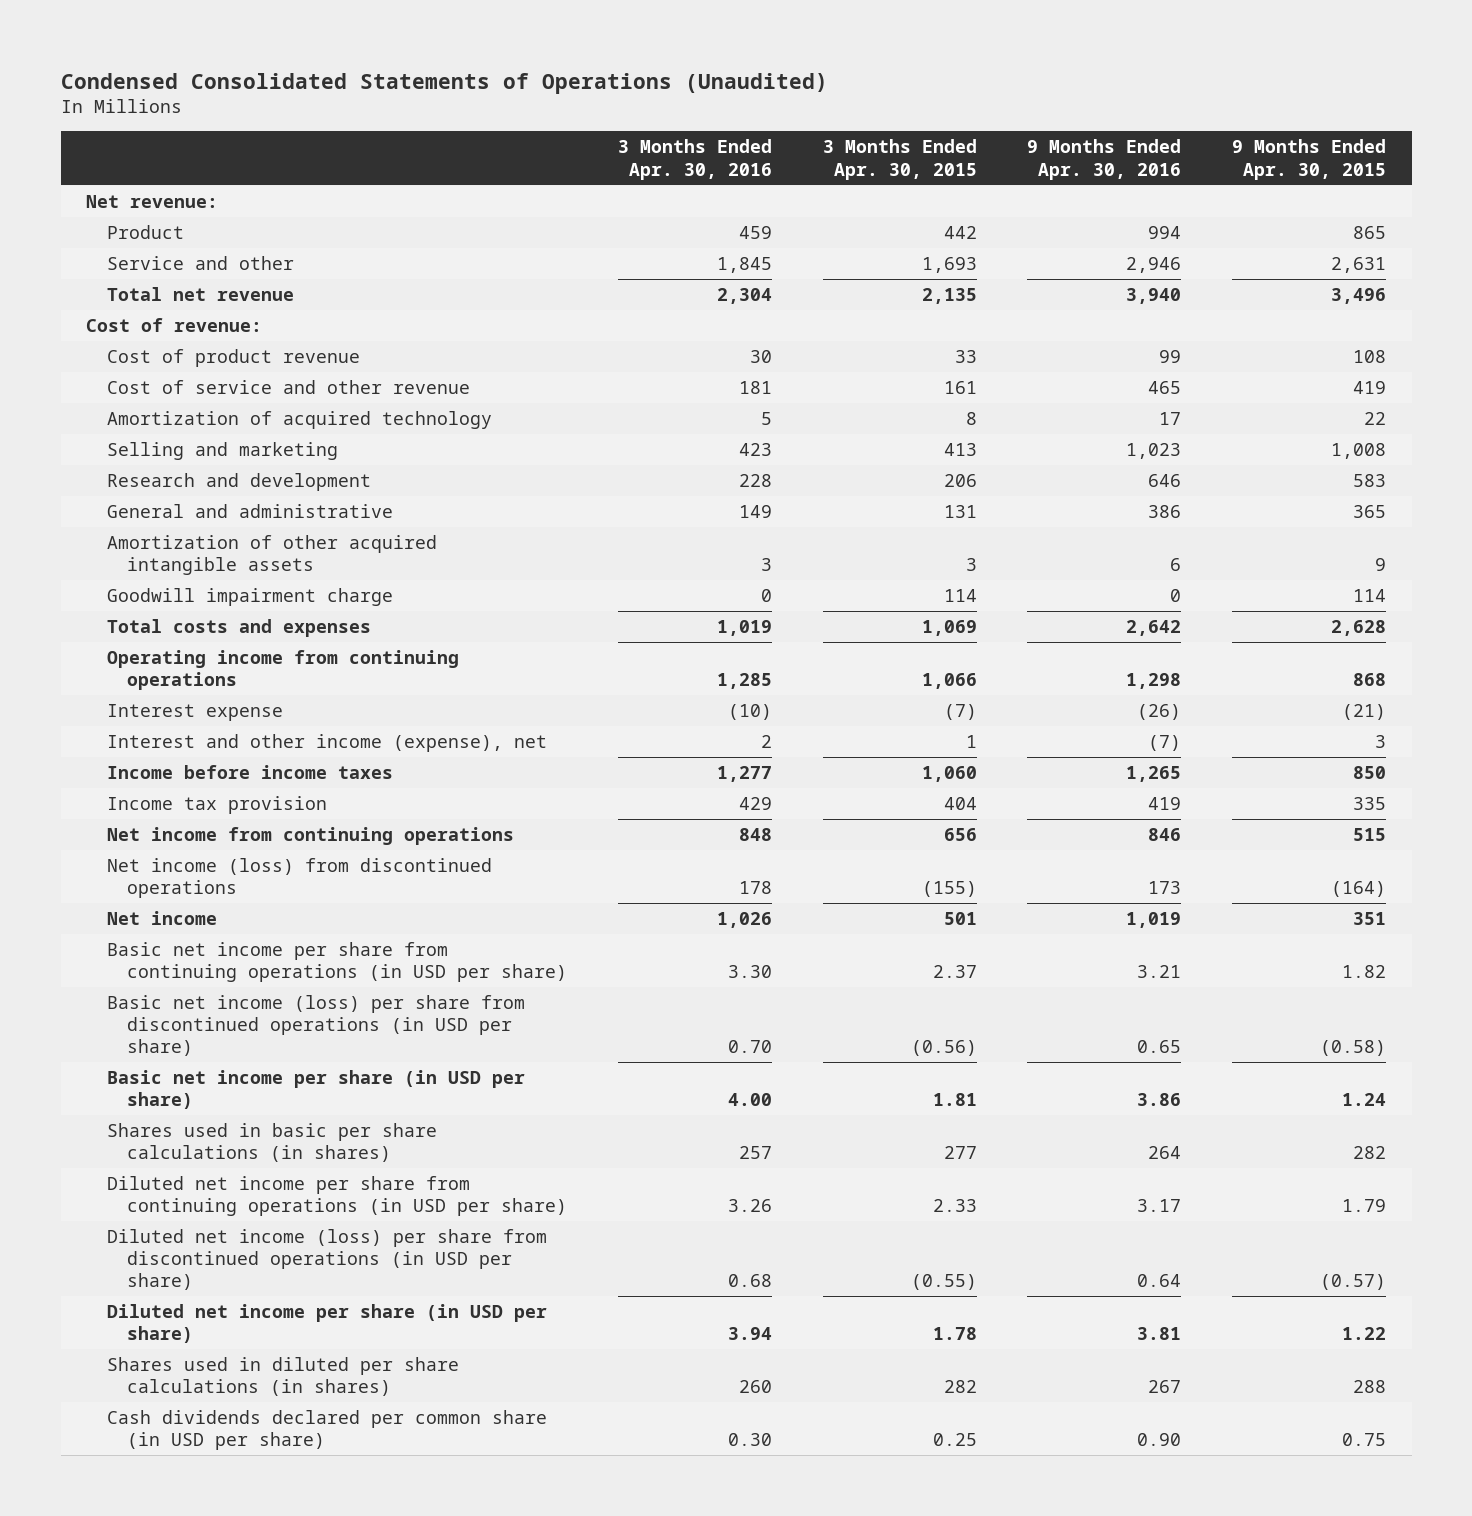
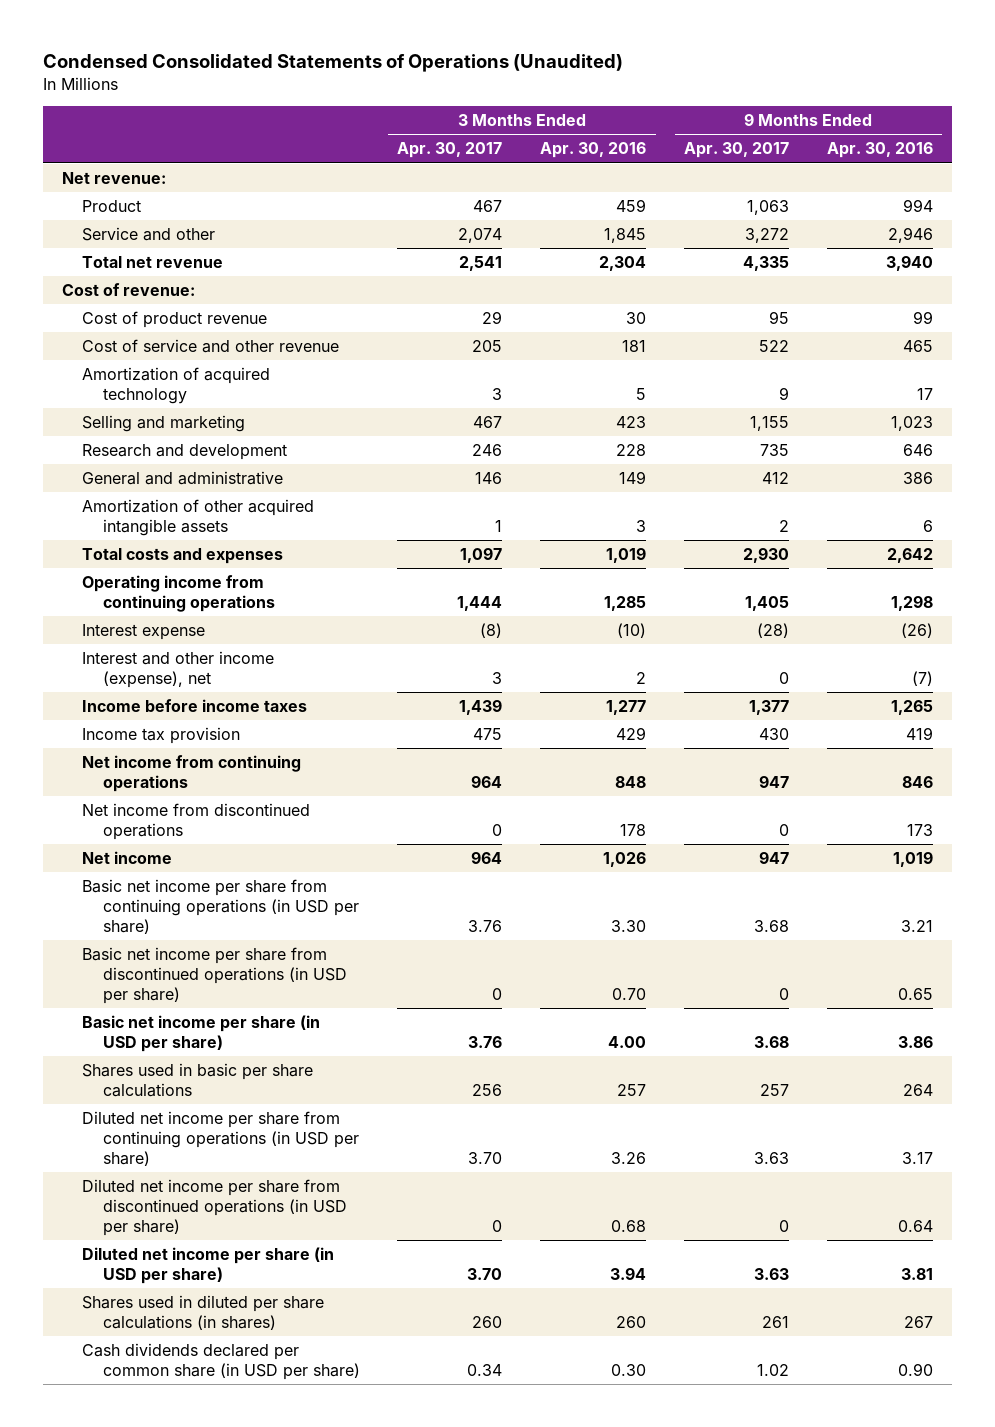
- | 3 Months Ended Apr. 30, 2016 | 3 Months Ended Apr. 30, 2015 | 9 Months Ended Apr. 30, 2016 | 9 Months Ended Apr. 30, 2015
+ | 3 Months Ended Apr. 30, 2017 | 3 Months Ended Apr. 30, 2016 | 9 Months Ended Apr. 30, 2017 | 9 Months Ended Apr. 30, 2016
- Goodwill impairment charge | 0 | 114 | 0 | 114
- Net income (loss) from discontinued operations | 178 | (155) | 173 | (164)
+ Net income from discontinued operations | 0 | 178 | 0 | 173
- Basic net income (loss) per share from discontinued operations (in USD per share) | 0.70 | (0.56) | 0.65 | (0.58)
+ Basic net income per share from discontinued operations (in USD per share) | 0 | 0.70 | 0 | 0.65
- Shares used in basic per share calculations (in shares) | 257 | 277 | 264 | 282
+ Shares used in basic per share calculations | 256 | 257 | 257 | 264
- Diluted net income (loss) per share from discontinued operations (in USD per share) | 0.68 | (0.55) | 0.64 | (0.57)
+ Diluted net income per share from discontinued operations (in USD per share) | 0 | 0.68 | 0 | 0.64

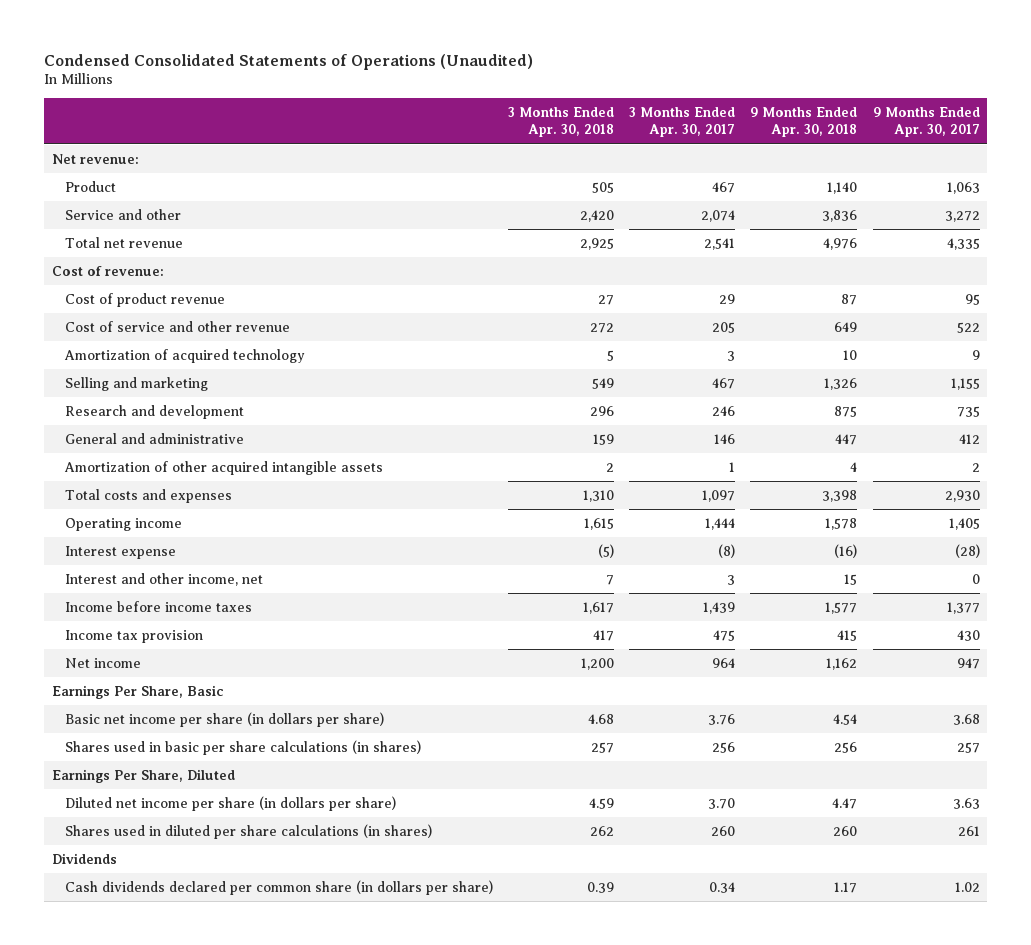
- | 3 Months Ended Apr. 30, 2017 | 3 Months Ended Apr. 30, 2016 | 9 Months Ended Apr. 30, 2017 | 9 Months Ended Apr. 30, 2016
+ | 3 Months Ended Apr. 30, 2018 | 3 Months Ended Apr. 30, 2017 | 9 Months Ended Apr. 30, 2018 | 9 Months Ended Apr. 30, 2017
- Operating income from continuing operations | 1,444 | 1,285 | 1,405 | 1,298
+ Operating income | 1,615 | 1,444 | 1,578 | 1,405
- Interest and other income (expense), net | 3 | 2 | 0 | (7)
+ Interest and other income, net | 7 | 3 | 15 | 0
- Net income from continuing operations | 964 | 848 | 947 | 846
- Net income from discontinued operations | 0 | 178 | 0 | 173
- Basic net income per share from continuing operations (in USD per share) | 3.76 | 3.30 | 3.68 | 3.21
- Basic net income per share from discontinued operations (in USD per share) | 0 | 0.70 | 0 | 0.65
- Basic net income per share (in USD per share) | 3.76 | 4.00 | 3.68 | 3.86
- Shares used in basic per share calculations | 256 | 257 | 257 | 264
- Diluted net income per share from continuing operations (in USD per share) | 3.70 | 3.26 | 3.63 | 3.17
- Diluted net income per share from discontinued operations (in USD per share) | 0 | 0.68 | 0 | 0.64
- Diluted net income per share (in USD per share) | 3.70 | 3.94 | 3.63 | 3.81
+ Earnings Per Share, Basic
+ Basic net income per share (in dollars per share) | 4.68 | 3.76 | 4.54 | 3.68
+ Shares used in basic per share calculations (in shares) | 257 | 256 | 256 | 257
+ Earnings Per Share, Diluted
+ Diluted net income per share (in dollars per share) | 4.59 | 3.70 | 4.47 | 3.63
- Cash dividends declared per common share (in USD per share) | 0.34 | 0.30 | 1.02 | 0.90
+ Dividends
+ Cash dividends declared per common share (in dollars per share) | 0.39 | 0.34 | 1.17 | 1.02

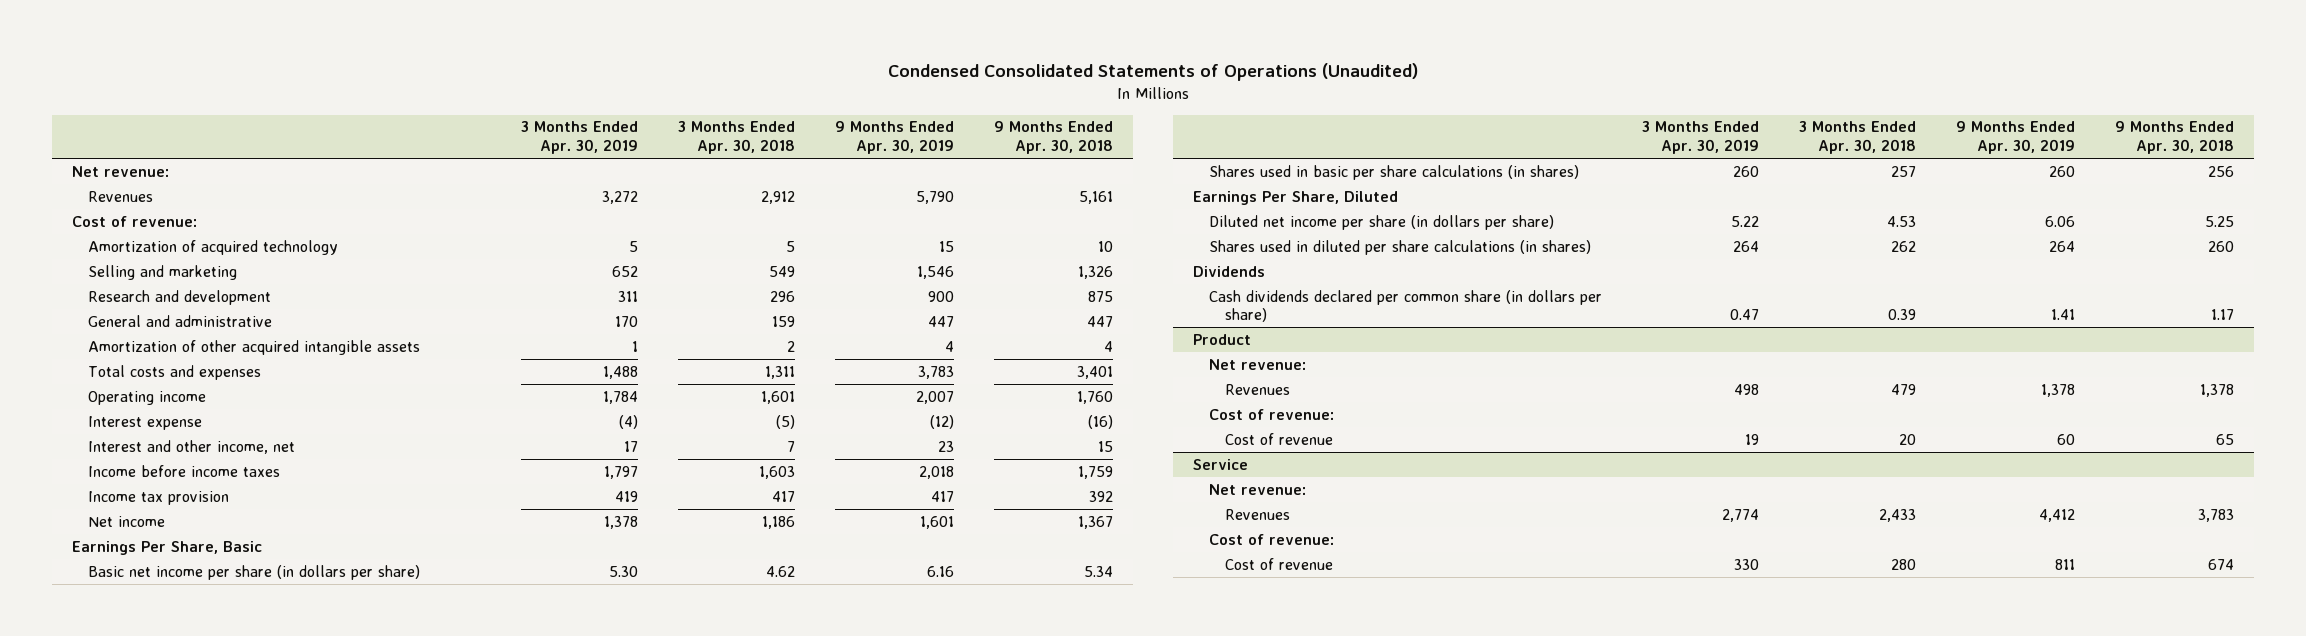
- | 3 Months Ended Apr. 30, 2018 | 3 Months Ended Apr. 30, 2017 | 9 Months Ended Apr. 30, 2018 | 9 Months Ended Apr. 30, 2017
+ | 3 Months Ended Apr. 30, 2019 | 3 Months Ended Apr. 30, 2018 | 9 Months Ended Apr. 30, 2019 | 9 Months Ended Apr. 30, 2018
- Product | 505 | 467 | 1,140 | 1,063
- Service and other | 2,420 | 2,074 | 3,836 | 3,272
- Total net revenue | 2,925 | 2,541 | 4,976 | 4,335
+ Revenues | 3,272 | 2,912 | 5,790 | 5,161
- Cost of product revenue | 27 | 29 | 87 | 95
- Cost of service and other revenue | 272 | 205 | 649 | 522
- Total costs and expenses | 1,310 | 1,097 | 3,398 | 2,930
- Operating income | 1,615 | 1,444 | 1,578 | 1,405
+ Total costs and expenses | 1,488 | 1,311 | 3,783 | 3,401
+ Operating income | 1,784 | 1,601 | 2,007 | 1,760
- Income before income taxes | 1,617 | 1,439 | 1,577 | 1,377
- Income tax provision | 417 | 475 | 415 | 430
- Net income | 1,200 | 964 | 1,162 | 947
+ Income before income taxes | 1,797 | 1,603 | 2,018 | 1,759
+ Income tax provision | 419 | 417 | 417 | 392
+ Net income | 1,378 | 1,186 | 1,601 | 1,367
- Basic net income per share (in dollars per share) | 4.68 | 3.76 | 4.54 | 3.68
+ Basic net income per share (in dollars per share) | 5.30 | 4.62 | 6.16 | 5.34
- Diluted net income per share (in dollars per share) | 4.59 | 3.70 | 4.47 | 3.63
+ Diluted net income per share (in dollars per share) | 5.22 | 4.53 | 6.06 | 5.25
+ Product
+ Net revenue:
+ Revenues | 498 | 479 | 1,378 | 1,378
+ Cost of revenue:
+ Cost of revenue | 19 | 20 | 60 | 65
+ Service
+ Net revenue:
+ Revenues | 2,774 | 2,433 | 4,412 | 3,783
+ Cost of revenue:
+ Cost of revenue | 330 | 280 | 811 | 674

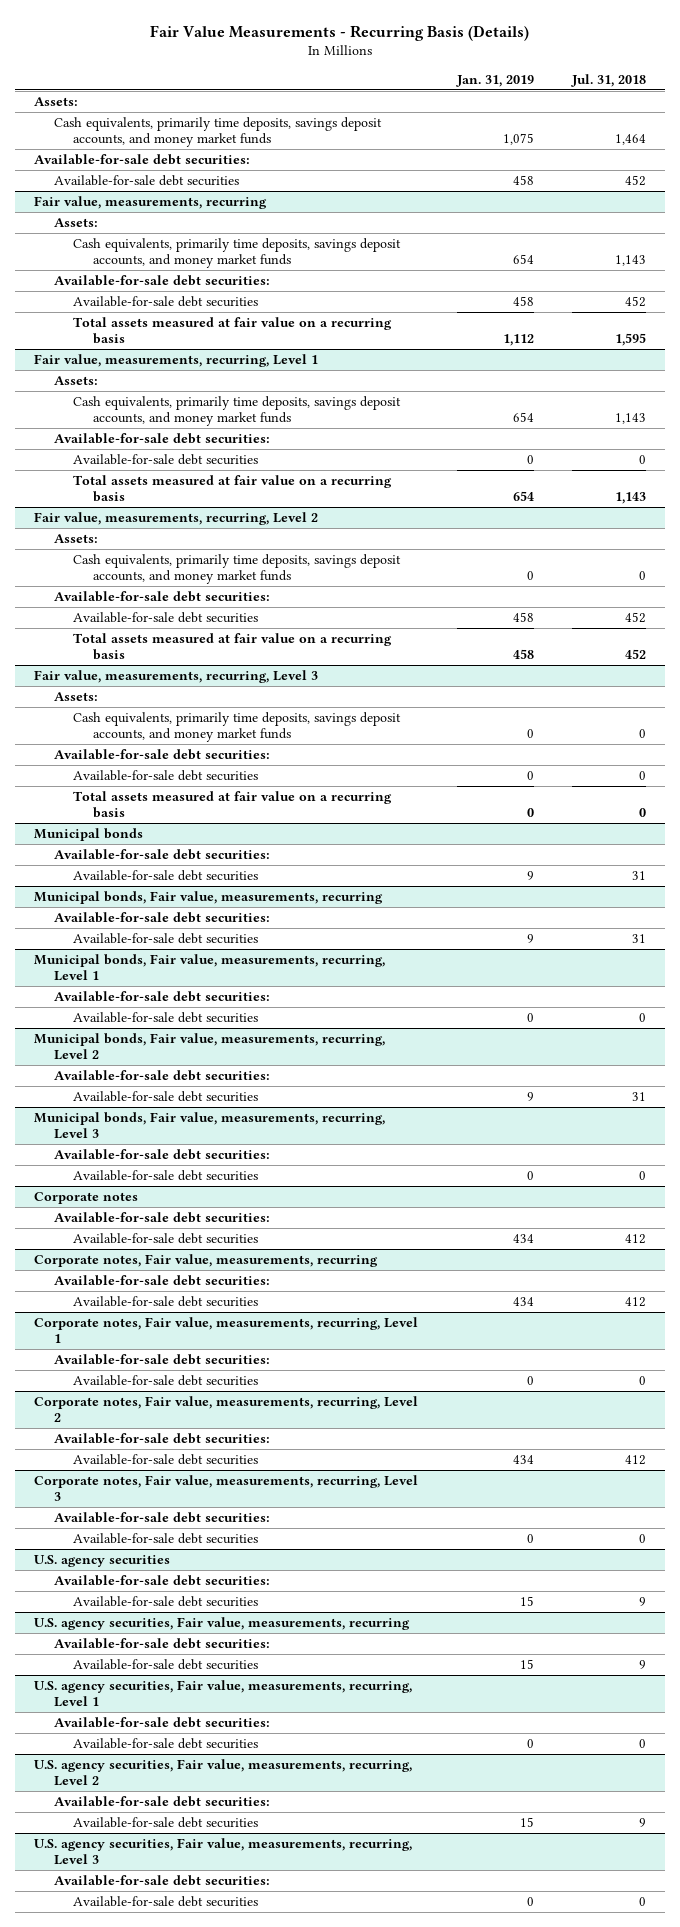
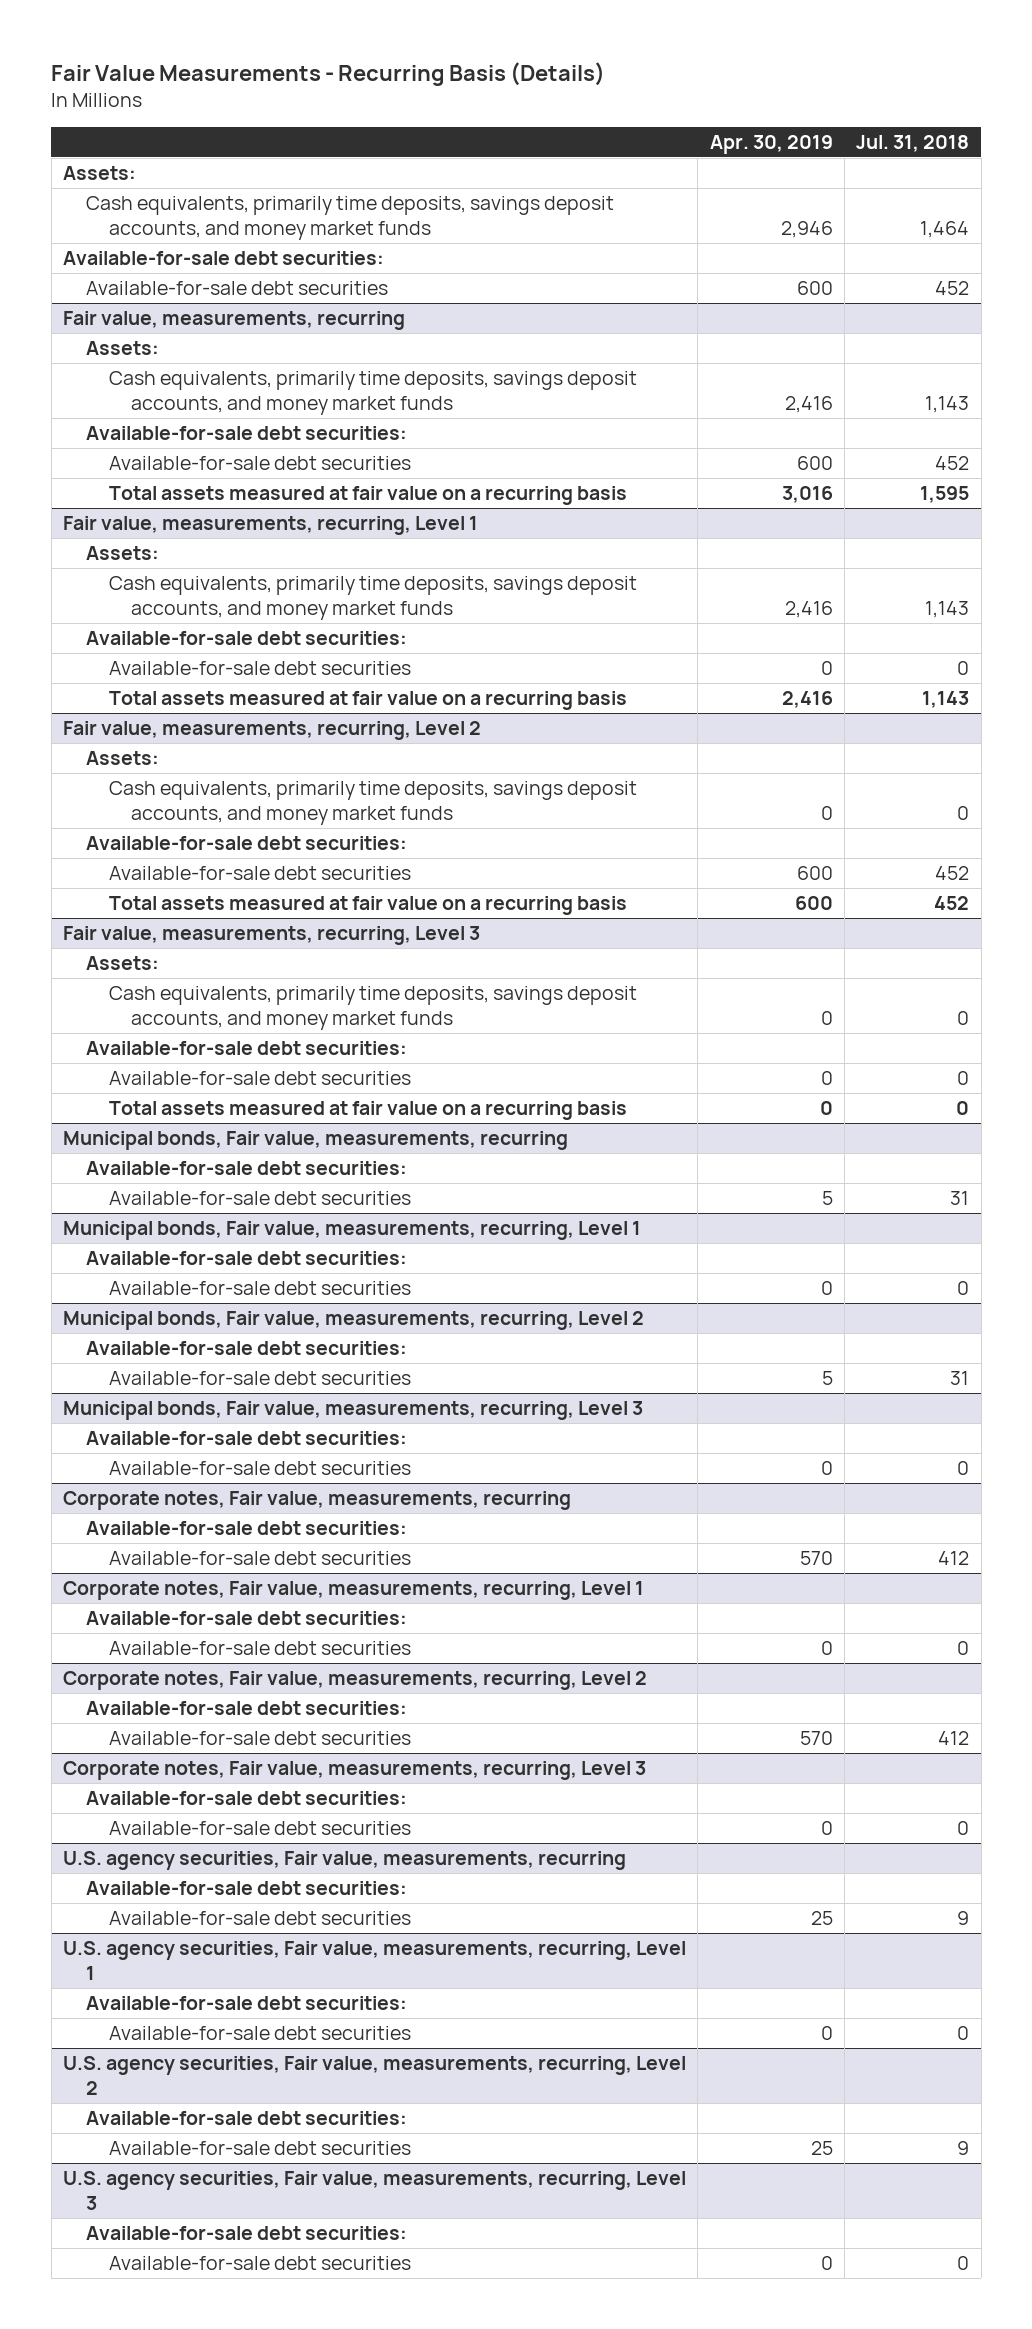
- | Jan. 31, 2019 | Jul. 31, 2018
+ | Apr. 30, 2019 | Jul. 31, 2018
- Municipal bonds
- Available-for-sale debt securities:
- Available-for-sale debt securities | 9 | 31
- Corporate notes
- Available-for-sale debt securities:
- Available-for-sale debt securities | 434 | 412
- U.S. agency securities
- Available-for-sale debt securities:
- Available-for-sale debt securities | 15 | 9

